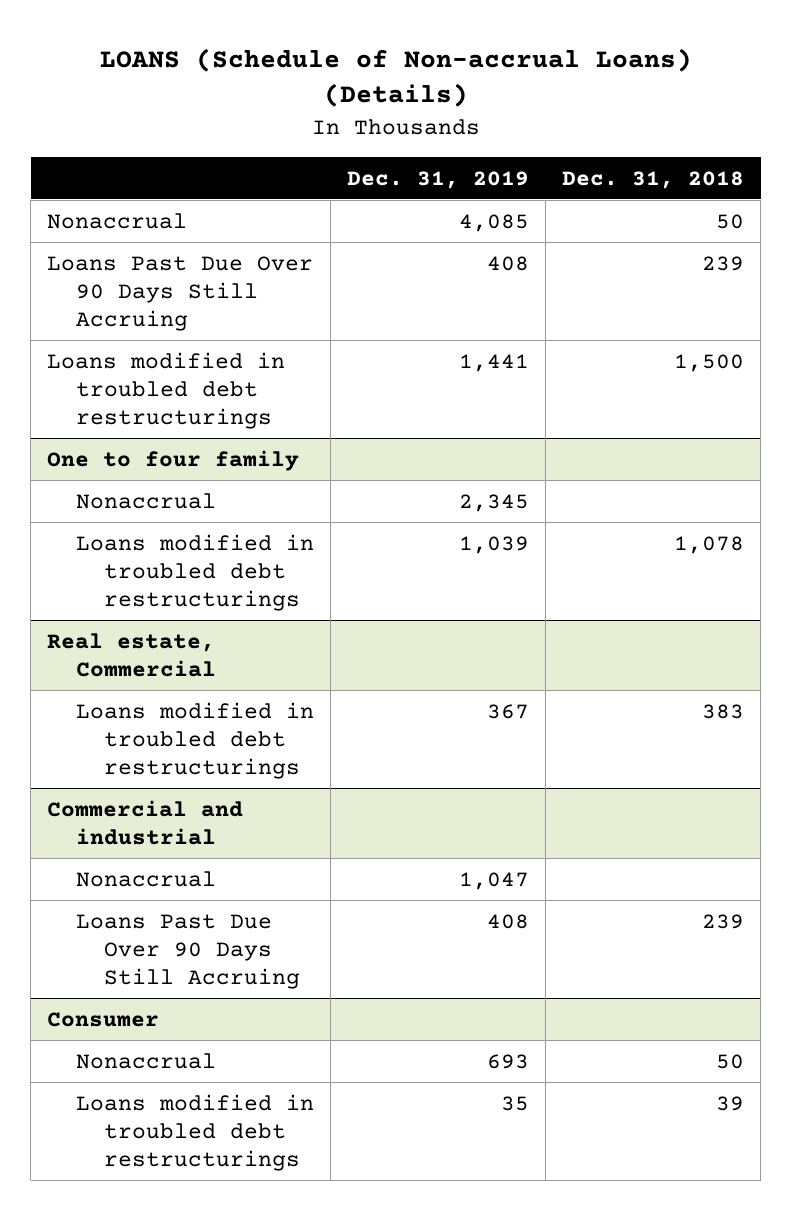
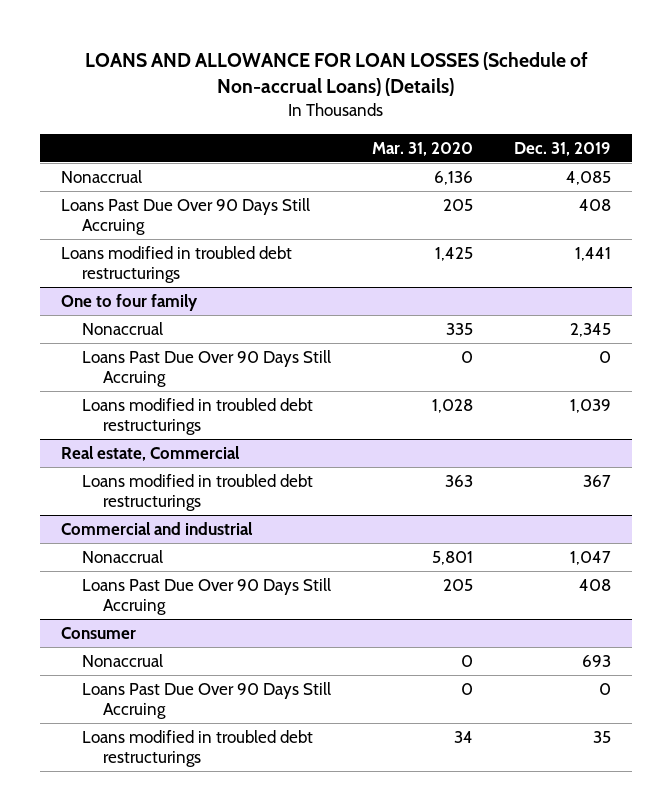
- LOANS (Schedule of Non-accrual Loans) (Details)
+ LOANS AND ALLOWANCE FOR LOAN LOSSES (Schedule of Non-accrual Loans) (Details)
- | Dec. 31, 2019 | Dec. 31, 2018
+ | Mar. 31, 2020 | Dec. 31, 2019
@ One to four family
+ Loans Past Due Over 90 Days Still Accruing | 0 | 0
@ Consumer
+ Loans Past Due Over 90 Days Still Accruing | 0 | 0

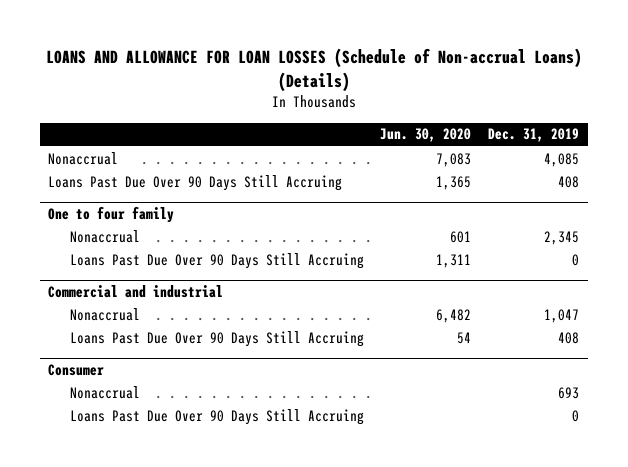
- | Mar. 31, 2020 | Dec. 31, 2019
+ | Jun. 30, 2020 | Dec. 31, 2019
- Loans modified in troubled debt restructurings | 1,425 | 1,441
@ One to four family
- Loans modified in troubled debt restructurings | 1,028 | 1,039
- Real estate, Commercial
- Loans modified in troubled debt restructurings | 363 | 367
@ Consumer
- Loans modified in troubled debt restructurings | 34 | 35

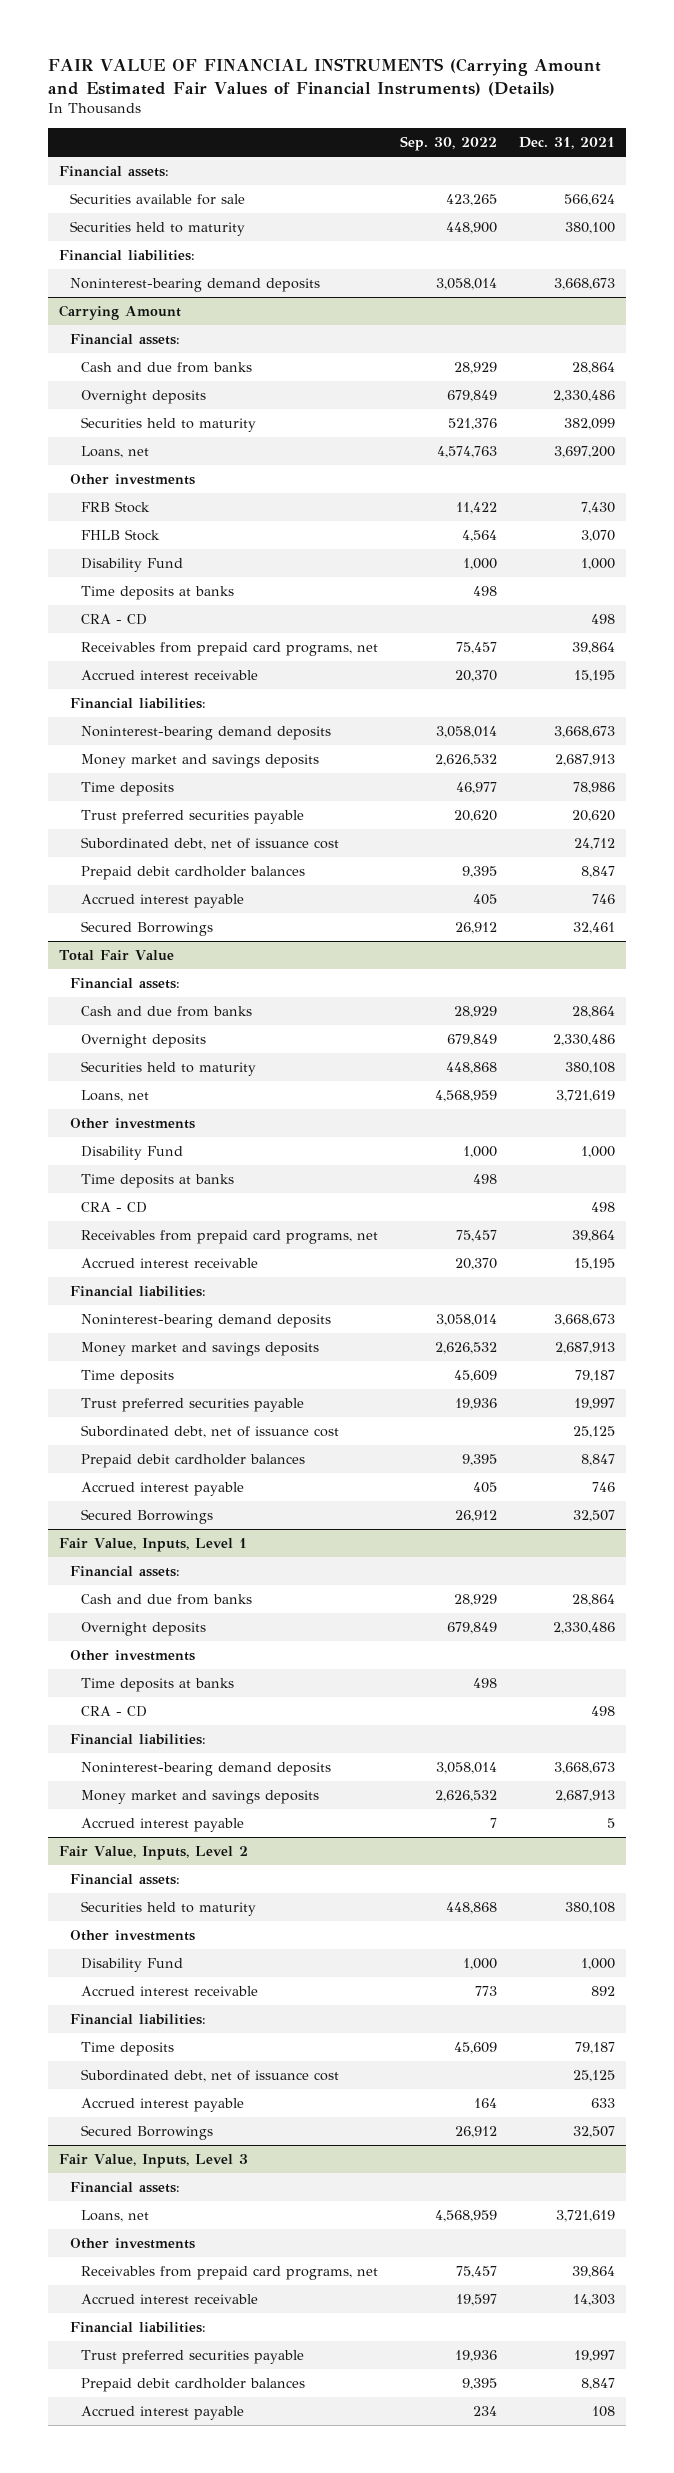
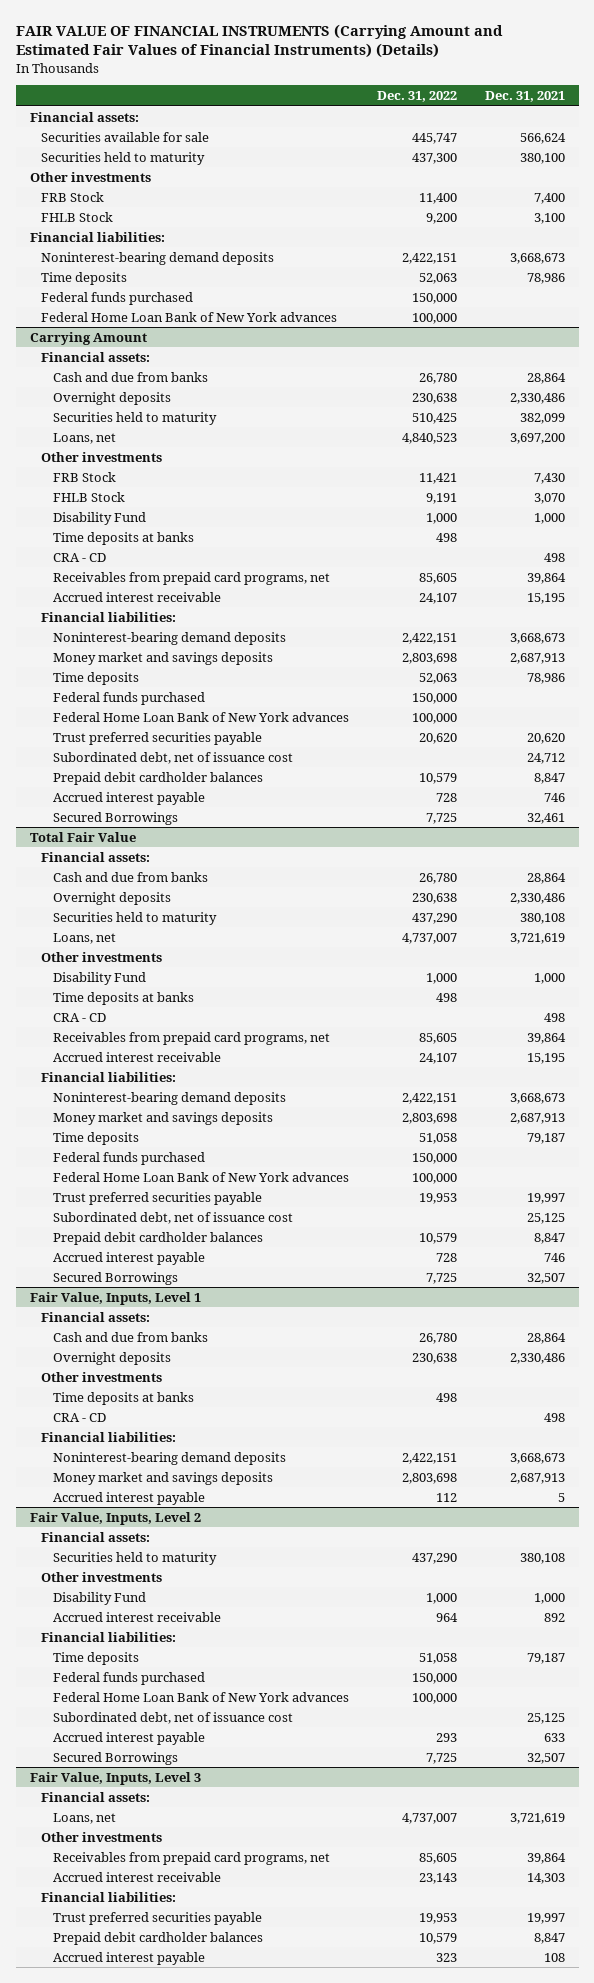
- | Sep. 30, 2022 | Dec. 31, 2021
+ | Dec. 31, 2022 | Dec. 31, 2021
+ Other investments
+ FRB Stock | 11,400 | 7,400
+ FHLB Stock | 9,200 | 3,100
+ Time deposits | 52,063 | 78,986
+ Federal funds purchased | 150,000 |
+ Federal Home Loan Bank of New York advances | 100,000 |
@ Carrying Amount
+ Federal funds purchased | 150,000 |
+ Federal Home Loan Bank of New York advances | 100,000 |
@ Total Fair Value
+ Federal funds purchased | 150,000 |
+ Federal Home Loan Bank of New York advances | 100,000 |
@ Fair Value, Inputs, Level 2
+ Federal funds purchased | 150,000 |
+ Federal Home Loan Bank of New York advances | 100,000 |

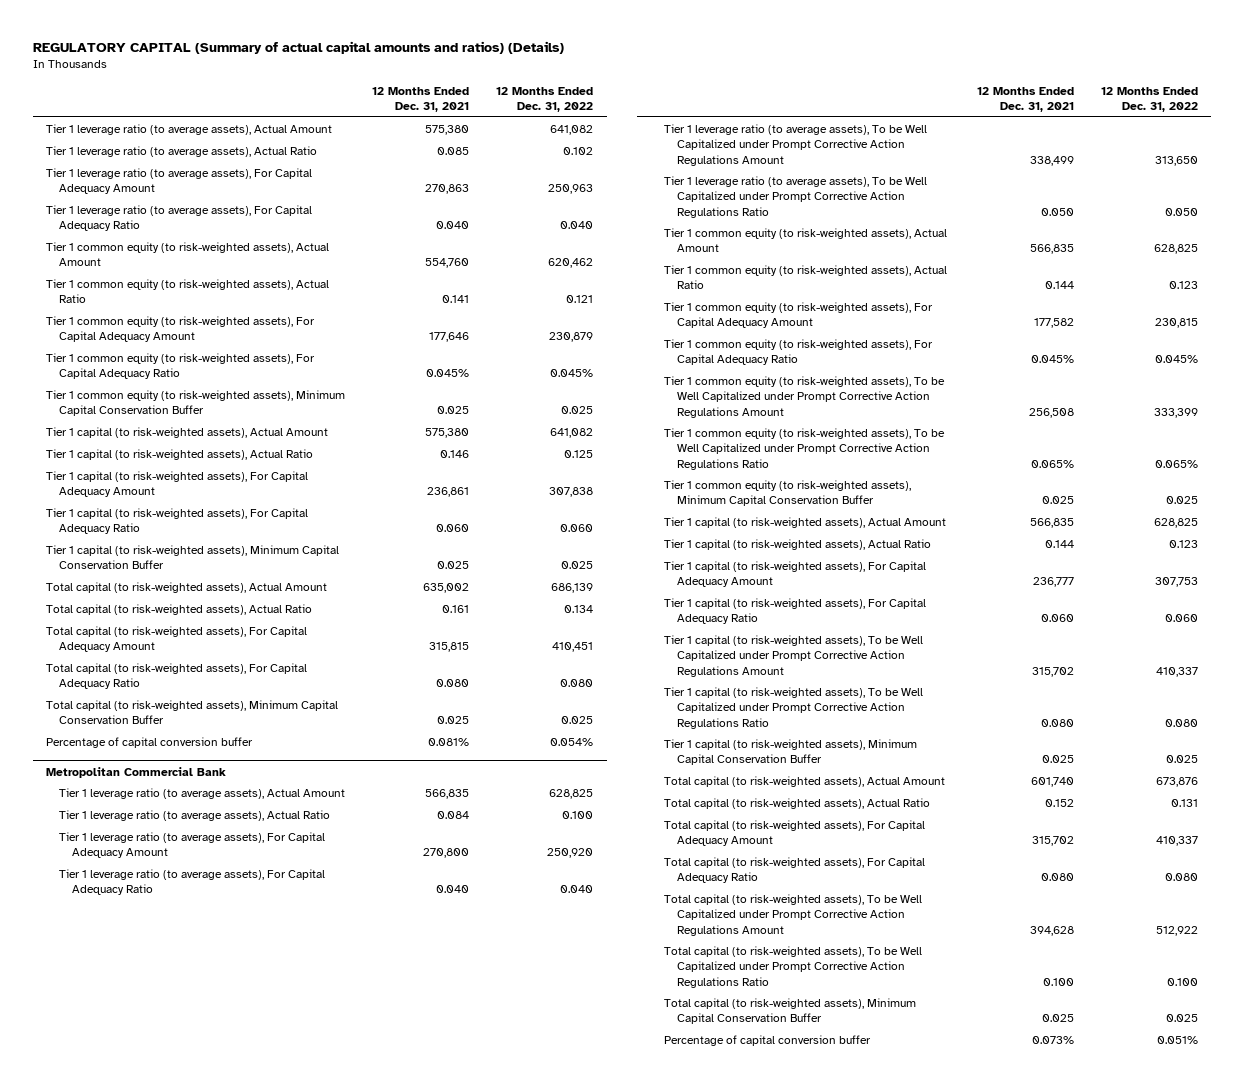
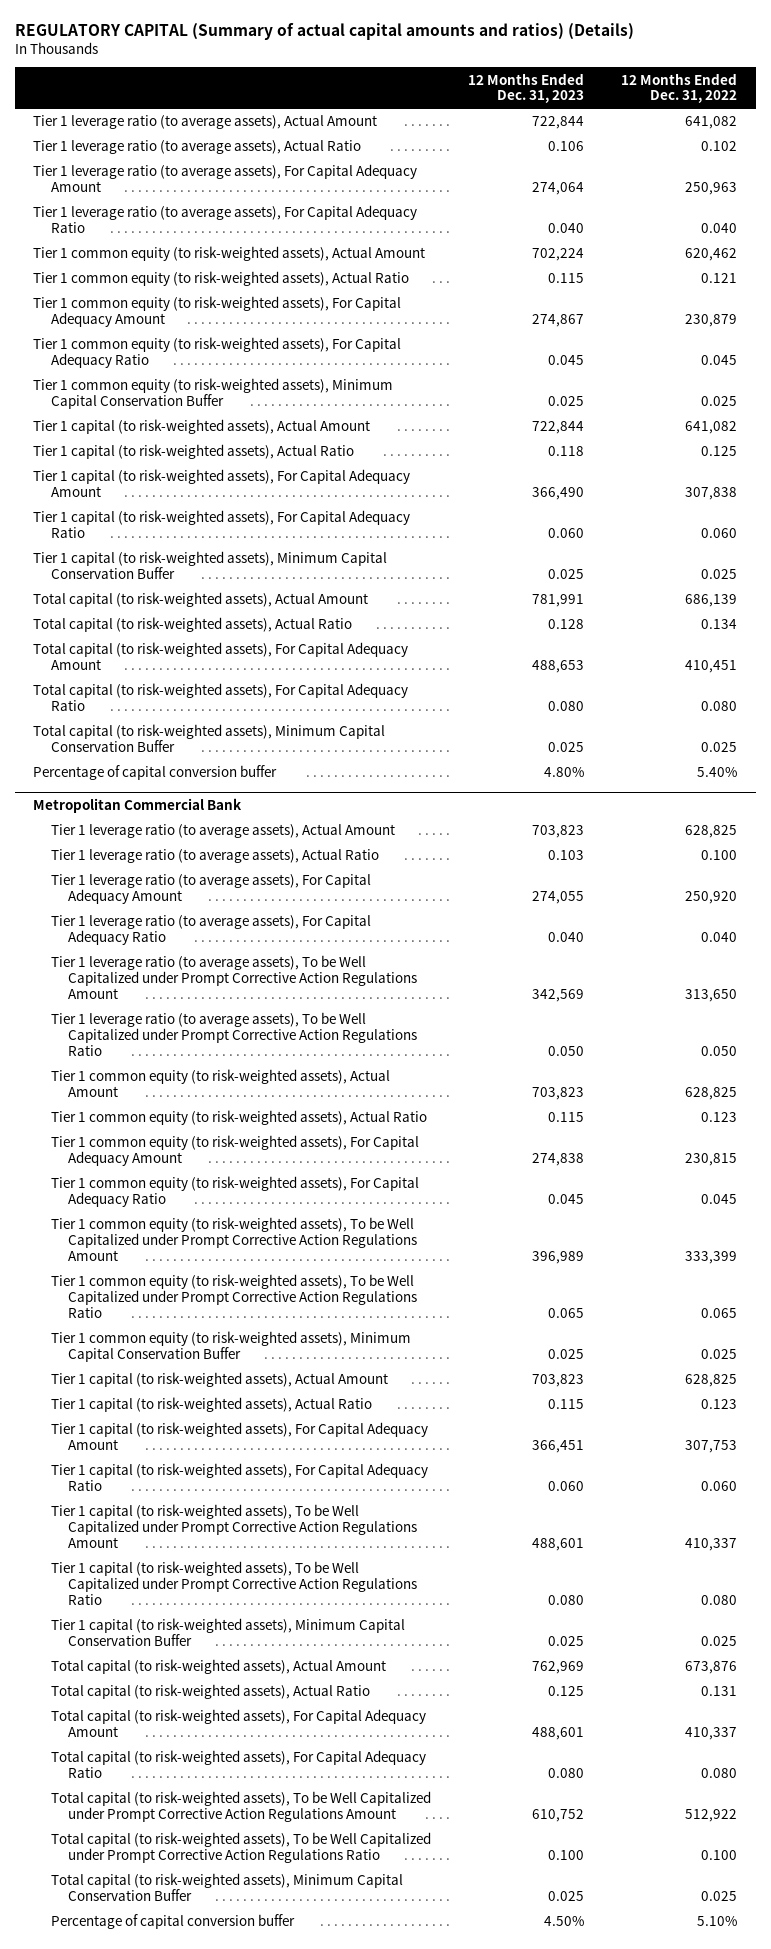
- | 12 Months Ended Dec. 31, 2021 | 12 Months Ended Dec. 31, 2022
+ | 12 Months Ended Dec. 31, 2023 | 12 Months Ended Dec. 31, 2022
- Tier 1 common equity (to risk-weighted assets), For Capital Adequacy Ratio | 0.045% | 0.045%
+ Tier 1 common equity (to risk-weighted assets), For Capital Adequacy Ratio | 0.045 | 0.045
- Percentage of capital conversion buffer | 0.081% | 0.054%
+ Percentage of capital conversion buffer | 4.80% | 5.40%
@ Metropolitan Commercial Bank
- Tier 1 common equity (to risk-weighted assets), For Capital Adequacy Ratio | 0.045% | 0.045%
+ Tier 1 common equity (to risk-weighted assets), For Capital Adequacy Ratio | 0.045 | 0.045
- Tier 1 common equity (to risk-weighted assets), To be Well Capitalized under Prompt Corrective Action Regulations Ratio | 0.065% | 0.065%
+ Tier 1 common equity (to risk-weighted assets), To be Well Capitalized under Prompt Corrective Action Regulations Ratio | 0.065 | 0.065
- Percentage of capital conversion buffer | 0.073% | 0.051%
+ Percentage of capital conversion buffer | 4.50% | 5.10%

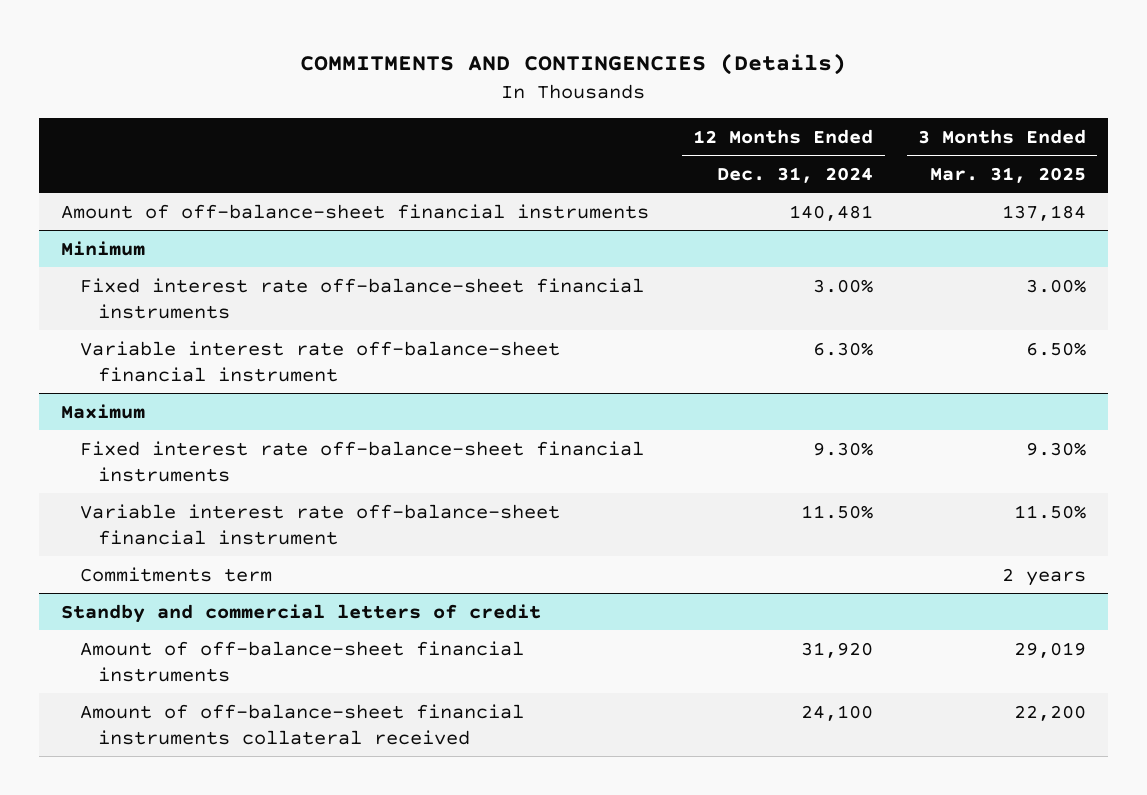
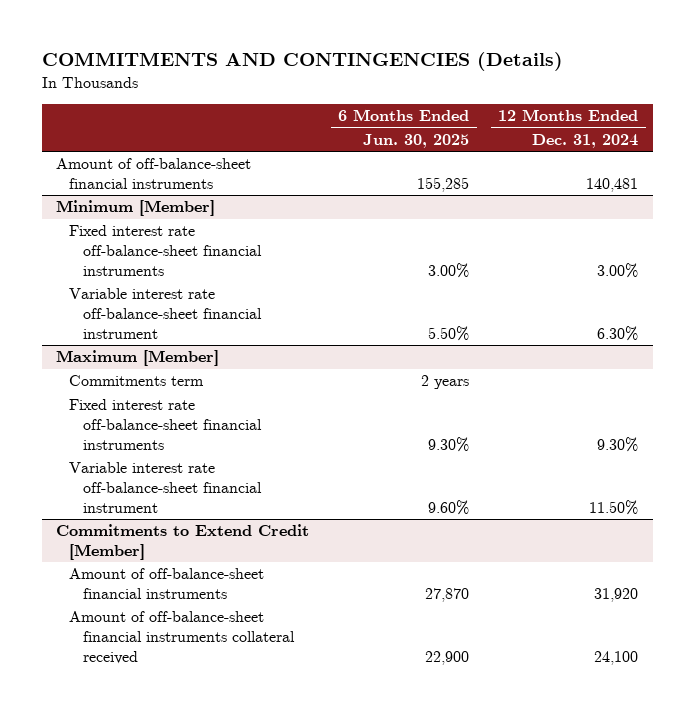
- | 12 Months Ended Dec. 31, 2024 | 3 Months Ended Mar. 31, 2025
+ | 6 Months Ended Jun. 30, 2025 | 12 Months Ended Dec. 31, 2024
- Minimum
+ Minimum [Member]
- Maximum
+ Maximum [Member]
+ Commitments term | 2 years |
- Commitments term | | 2 years
- Standby and commercial letters of credit
+ Commitments to Extend Credit [Member]

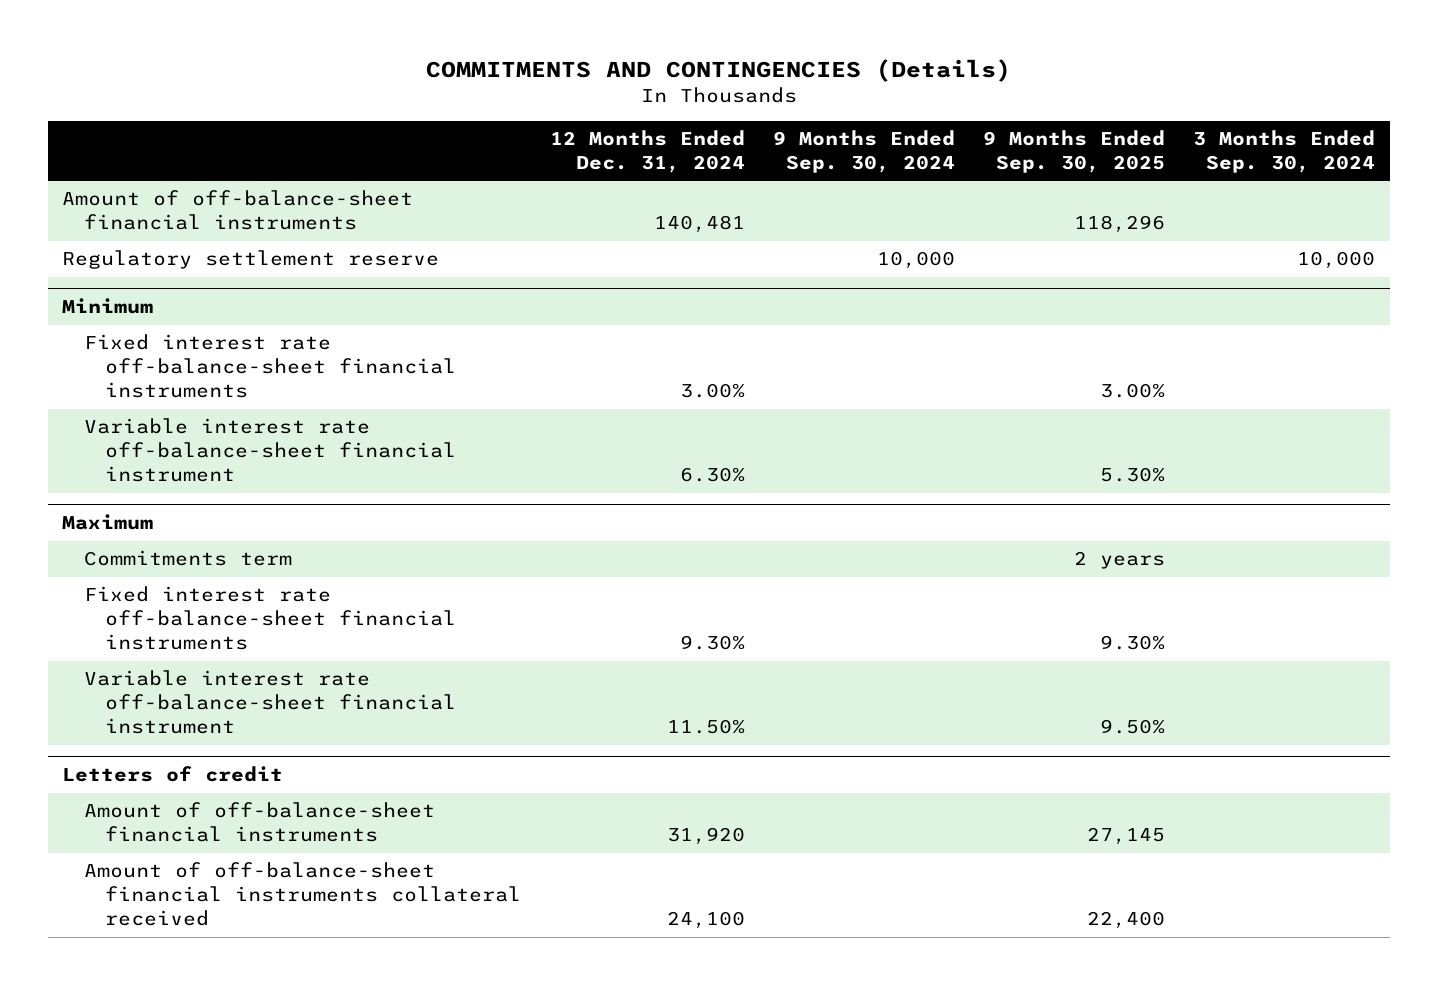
- | 6 Months Ended Jun. 30, 2025 | 12 Months Ended Dec. 31, 2024
+ | 12 Months Ended Dec. 31, 2024 | 9 Months Ended Sep. 30, 2024 | 9 Months Ended Sep. 30, 2025 | 3 Months Ended Sep. 30, 2024
- Minimum [Member]
+ Regulatory settlement reserve | | 10,000 | | 10,000
+ Minimum
- Maximum [Member]
+ Maximum
- Commitments to Extend Credit [Member]
+ Letters of credit

